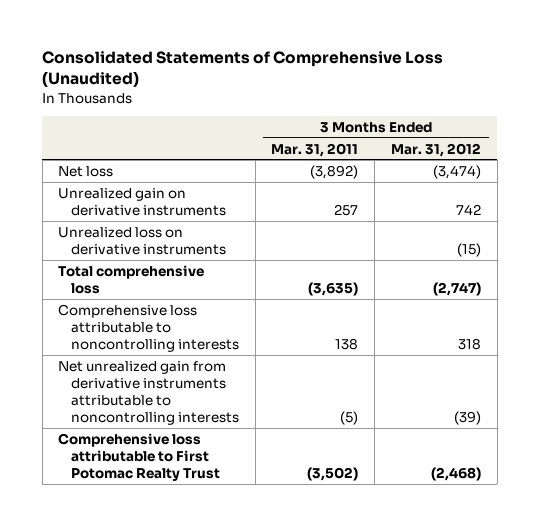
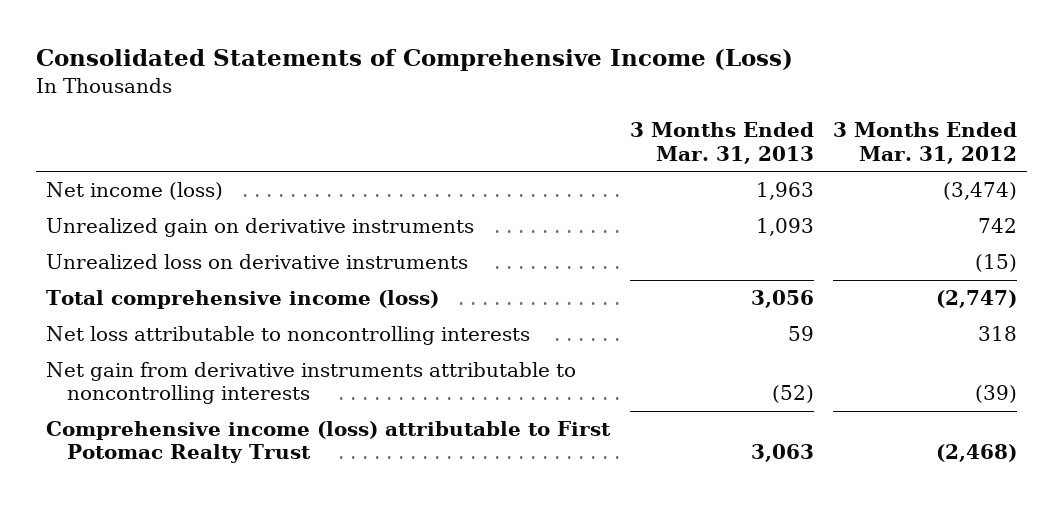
- Consolidated Statements of Comprehensive Loss (Unaudited)
+ Consolidated Statements of Comprehensive Income (Loss)
- | 3 Months Ended Mar. 31, 2011 | 3 Months Ended Mar. 31, 2012
+ | 3 Months Ended Mar. 31, 2013 | 3 Months Ended Mar. 31, 2012
- Net loss | (3,892) | (3,474)
+ Net income (loss) | 1,963 | (3,474)
- Total comprehensive loss | (3,635) | (2,747)
- Comprehensive loss attributable to noncontrolling interests | 138 | 318
- Net unrealized gain from derivative instruments attributable to noncontrolling interests | (5) | (39)
- Comprehensive loss attributable to First Potomac Realty Trust | (3,502) | (2,468)
+ Total comprehensive income (loss) | 3,056 | (2,747)
+ Net loss attributable to noncontrolling interests | 59 | 318
+ Net gain from derivative instruments attributable to noncontrolling interests | (52) | (39)
+ Comprehensive income (loss) attributable to First Potomac Realty Trust | 3,063 | (2,468)

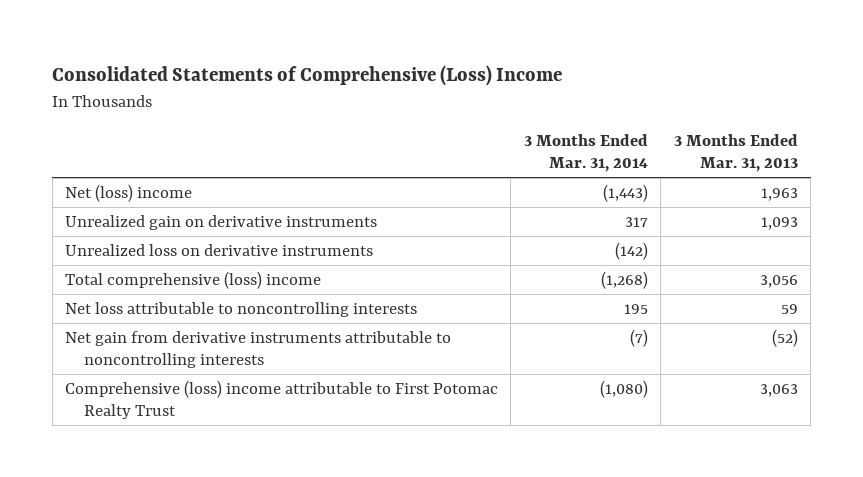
- Consolidated Statements of Comprehensive Income (Loss)
+ Consolidated Statements of Comprehensive (Loss) Income
- | 3 Months Ended Mar. 31, 2013 | 3 Months Ended Mar. 31, 2012
+ | 3 Months Ended Mar. 31, 2014 | 3 Months Ended Mar. 31, 2013
- Net income (loss) | 1,963 | (3,474)
+ Net (loss) income | (1,443) | 1,963
- Total comprehensive income (loss) | 3,056 | (2,747)
+ Total comprehensive (loss) income | (1,268) | 3,056
- Comprehensive income (loss) attributable to First Potomac Realty Trust | 3,063 | (2,468)
+ Comprehensive (loss) income attributable to First Potomac Realty Trust | (1,080) | 3,063

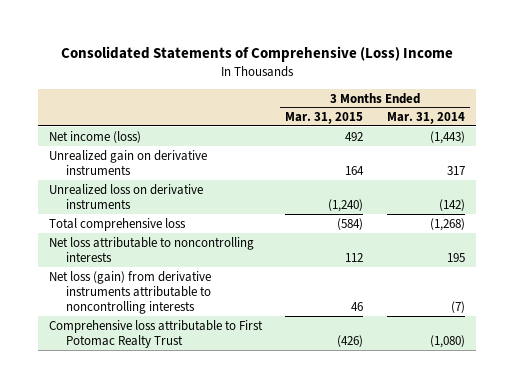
- | 3 Months Ended Mar. 31, 2014 | 3 Months Ended Mar. 31, 2013
+ | 3 Months Ended Mar. 31, 2015 | 3 Months Ended Mar. 31, 2014
- Net (loss) income | (1,443) | 1,963
+ Net income (loss) | 492 | (1,443)
- Total comprehensive (loss) income | (1,268) | 3,056
+ Total comprehensive loss | (584) | (1,268)
- Net gain from derivative instruments attributable to noncontrolling interests | (7) | (52)
- Comprehensive (loss) income attributable to First Potomac Realty Trust | (1,080) | 3,063
+ Net loss (gain) from derivative instruments attributable to noncontrolling interests | 46 | (7)
+ Comprehensive loss attributable to First Potomac Realty Trust | (426) | (1,080)

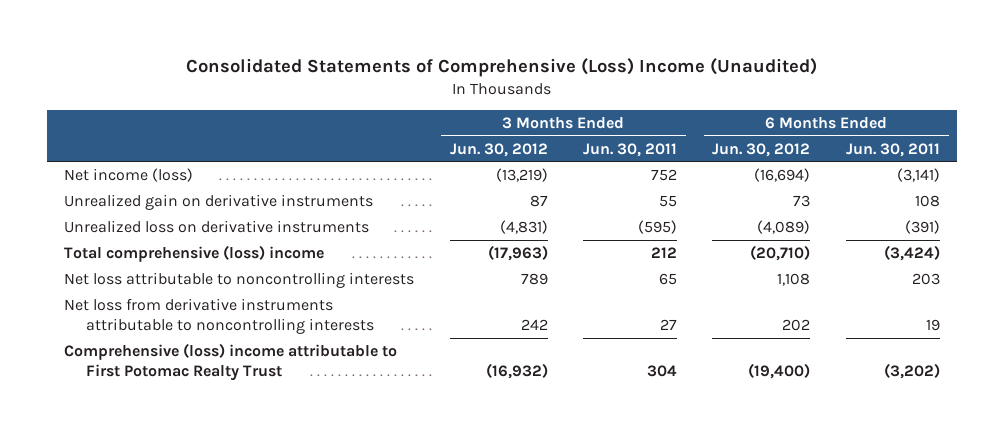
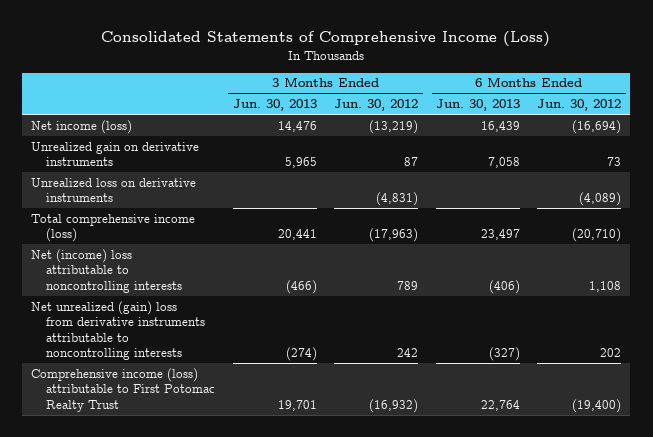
- Consolidated Statements of Comprehensive (Loss) Income (Unaudited)
+ Consolidated Statements of Comprehensive Income (Loss)
- | 3 Months Ended Jun. 30, 2012 | 3 Months Ended Jun. 30, 2011 | 6 Months Ended Jun. 30, 2012 | 6 Months Ended Jun. 30, 2011
+ | 3 Months Ended Jun. 30, 2013 | 3 Months Ended Jun. 30, 2012 | 6 Months Ended Jun. 30, 2013 | 6 Months Ended Jun. 30, 2012
- Total comprehensive (loss) income | (17,963) | 212 | (20,710) | (3,424)
- Net loss attributable to noncontrolling interests | 789 | 65 | 1,108 | 203
- Net loss from derivative instruments attributable to noncontrolling interests | 242 | 27 | 202 | 19
- Comprehensive (loss) income attributable to First Potomac Realty Trust | (16,932) | 304 | (19,400) | (3,202)
+ Total comprehensive income (loss) | 20,441 | (17,963) | 23,497 | (20,710)
+ Net (income) loss attributable to noncontrolling interests | (466) | 789 | (406) | 1,108
+ Net unrealized (gain) loss from derivative instruments attributable to noncontrolling interests | (274) | 242 | (327) | 202
+ Comprehensive income (loss) attributable to First Potomac Realty Trust | 19,701 | (16,932) | 22,764 | (19,400)

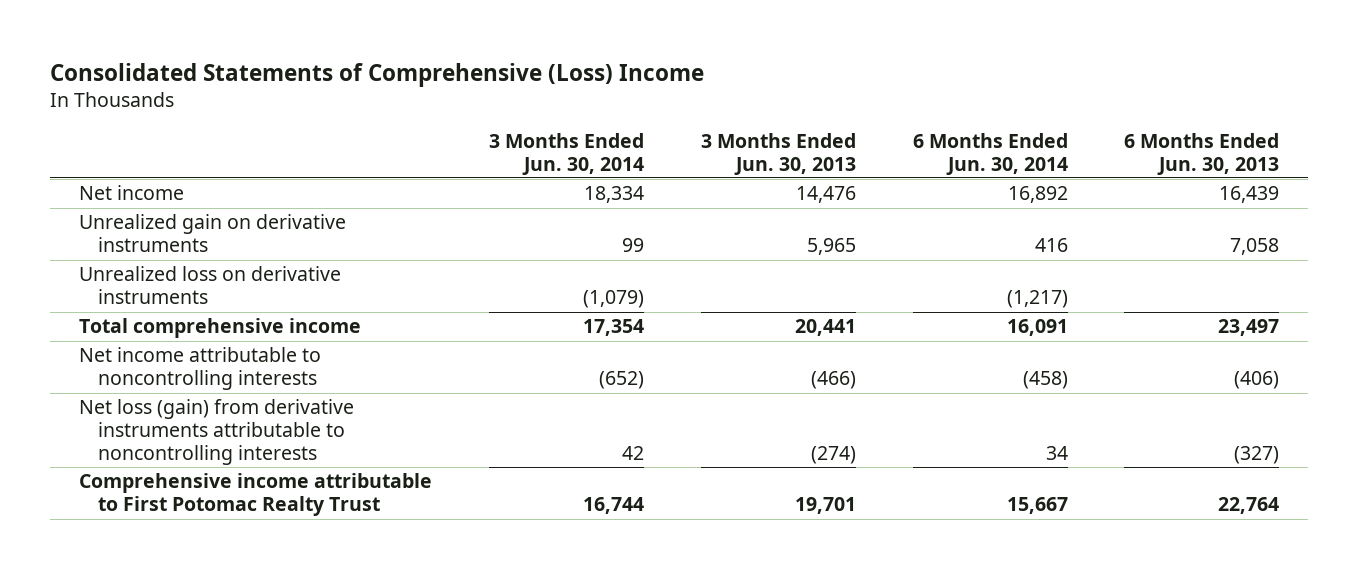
- Consolidated Statements of Comprehensive Income (Loss)
+ Consolidated Statements of Comprehensive (Loss) Income
- | 3 Months Ended Jun. 30, 2013 | 3 Months Ended Jun. 30, 2012 | 6 Months Ended Jun. 30, 2013 | 6 Months Ended Jun. 30, 2012
+ | 3 Months Ended Jun. 30, 2014 | 3 Months Ended Jun. 30, 2013 | 6 Months Ended Jun. 30, 2014 | 6 Months Ended Jun. 30, 2013
- Net income (loss) | 14,476 | (13,219) | 16,439 | (16,694)
+ Net income | 18,334 | 14,476 | 16,892 | 16,439
- Total comprehensive income (loss) | 20,441 | (17,963) | 23,497 | (20,710)
- Net (income) loss attributable to noncontrolling interests | (466) | 789 | (406) | 1,108
- Net unrealized (gain) loss from derivative instruments attributable to noncontrolling interests | (274) | 242 | (327) | 202
- Comprehensive income (loss) attributable to First Potomac Realty Trust | 19,701 | (16,932) | 22,764 | (19,400)
+ Total comprehensive income | 17,354 | 20,441 | 16,091 | 23,497
+ Net income attributable to noncontrolling interests | (652) | (466) | (458) | (406)
+ Net loss (gain) from derivative instruments attributable to noncontrolling interests | 42 | (274) | 34 | (327)
+ Comprehensive income attributable to First Potomac Realty Trust | 16,744 | 19,701 | 15,667 | 22,764

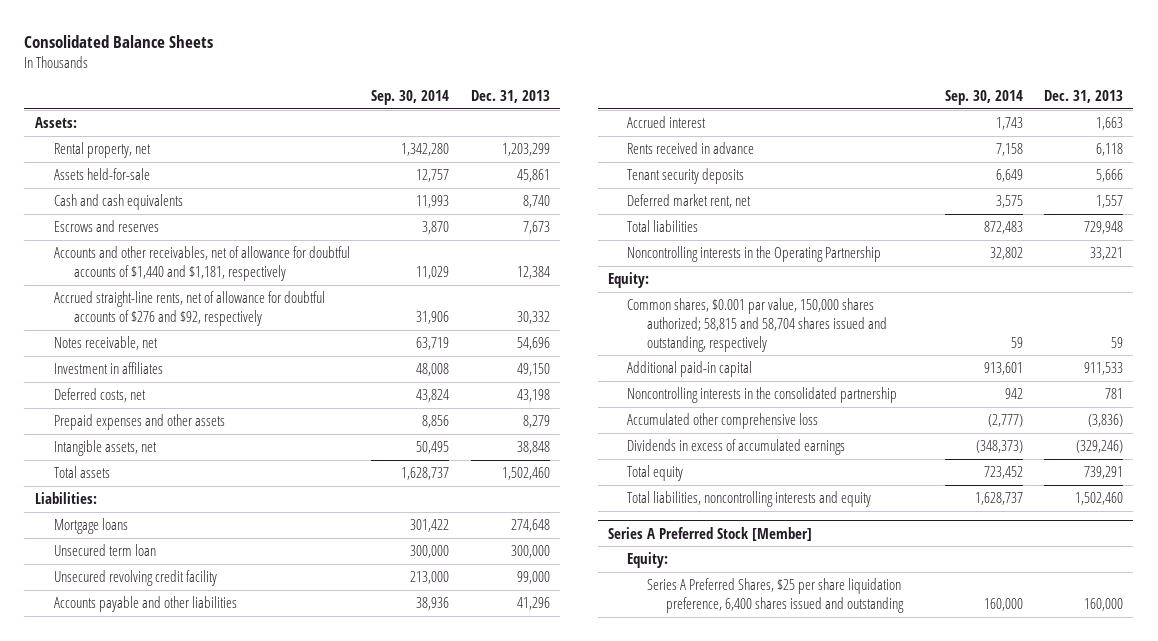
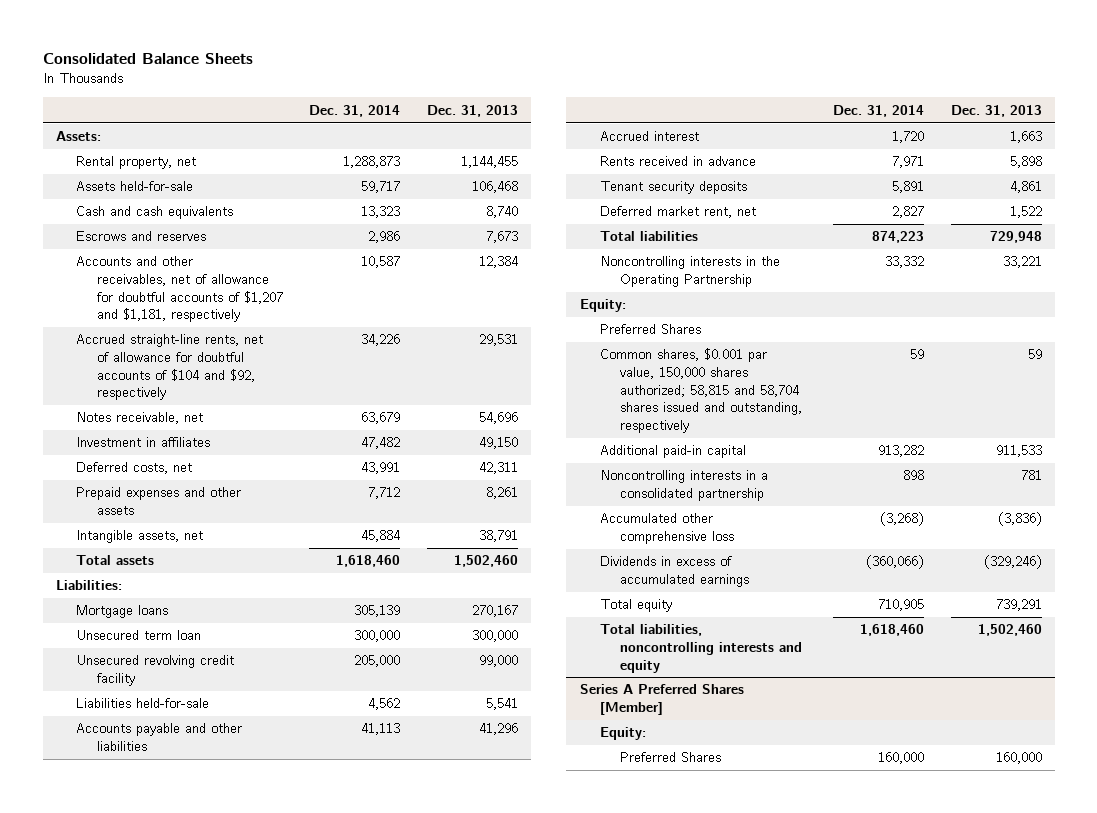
- | Sep. 30, 2014 | Dec. 31, 2013
+ | Dec. 31, 2014 | Dec. 31, 2013
- Rental property, net | 1,342,280 | 1,203,299
- Assets held-for-sale | 12,757 | 45,861
+ Rental property, net | 1,288,873 | 1,144,455
+ Assets held-for-sale | 59,717 | 106,468
- Accounts and other receivables, net of allowance for doubtful accounts of $1,440 and $1,181, respectively | 11,029 | 12,384
- Accrued straight-line rents, net of allowance for doubtful accounts of $276 and $92, respectively | 31,906 | 30,332
+ Accounts and other receivables, net of allowance for doubtful accounts of $1,207 and $1,181, respectively | 10,587 | 12,384
+ Accrued straight-line rents, net of allowance for doubtful accounts of $104 and $92, respectively | 34,226 | 29,531
- Deferred costs, net | 43,824 | 43,198
- Prepaid expenses and other assets | 8,856 | 8,279
- Intangible assets, net | 50,495 | 38,848
+ Deferred costs, net | 43,991 | 42,311
+ Prepaid expenses and other assets | 7,712 | 8,261
+ Intangible assets, net | 45,884 | 38,791
- Mortgage loans | 301,422 | 274,648
+ Mortgage loans | 305,139 | 270,167
+ Liabilities held-for-sale | 4,562 | 5,541
- Rents received in advance | 7,158 | 6,118
- Tenant security deposits | 6,649 | 5,666
- Deferred market rent, net | 3,575 | 1,557
+ Rents received in advance | 7,971 | 5,898
+ Tenant security deposits | 5,891 | 4,861
+ Deferred market rent, net | 2,827 | 1,522
+ Preferred Shares
- Noncontrolling interests in the consolidated partnership | 942 | 781
+ Noncontrolling interests in a consolidated partnership | 898 | 781
- Series A Preferred Stock [Member]
+ Series A Preferred Shares [Member]
- Series A Preferred Shares, $25 per share liquidation preference, 6,400 shares issued and outstanding | 160,000 | 160,000
+ Preferred Shares | 160,000 | 160,000

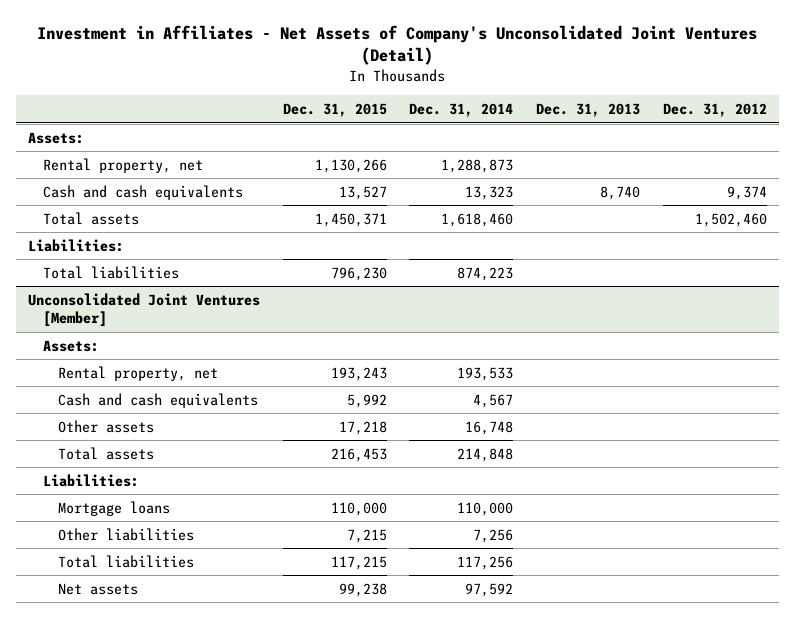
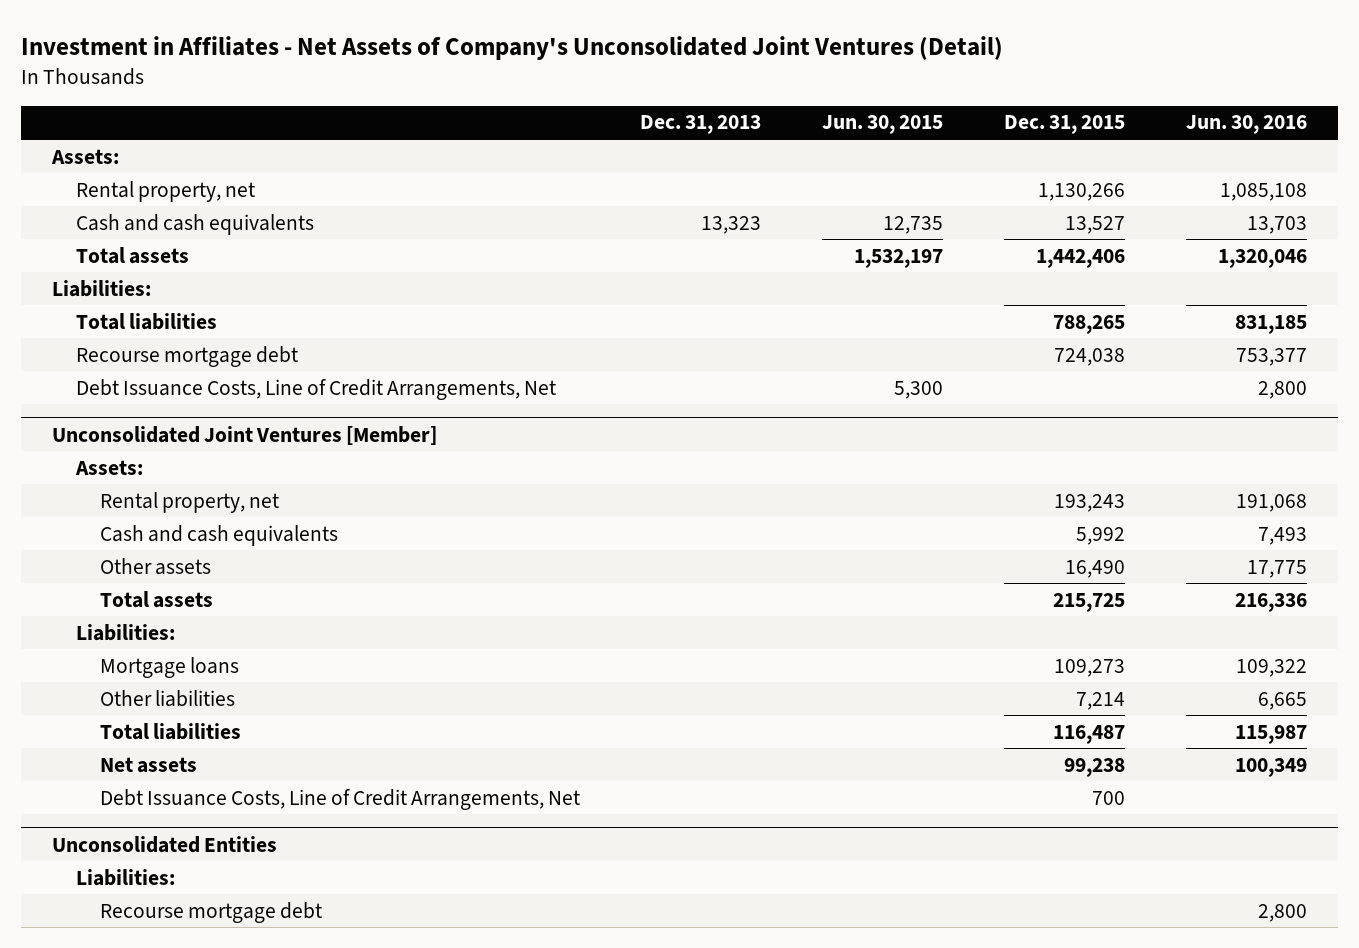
- | Dec. 31, 2015 | Dec. 31, 2014 | Dec. 31, 2013 | Dec. 31, 2012
+ | Dec. 31, 2013 | Jun. 30, 2015 | Dec. 31, 2015 | Jun. 30, 2016
- Cash and cash equivalents | 13,527 | 13,323 | 8,740 | 9,374
- Total assets | 1,450,371 | 1,618,460 | | 1,502,460
+ Cash and cash equivalents | 13,323 | 12,735 | 13,527 | 13,703
+ Total assets | | 1,532,197 | 1,442,406 | 1,320,046
- Total liabilities | 796,230 | 874,223 | |
+ Total liabilities | | | 788,265 | 831,185
+ Recourse mortgage debt | | | 724,038 | 753,377
+ Debt Issuance Costs, Line of Credit Arrangements, Net | | 5,300 | | 2,800
@ Unconsolidated Joint Ventures [Member]
- Other assets | 17,218 | 16,748 | |
- Total assets | 216,453 | 214,848 | |
+ Other assets | | | 16,490 | 17,775
+ Total assets | | | 215,725 | 216,336
- Mortgage loans | 110,000 | 110,000 | |
- Other liabilities | 7,215 | 7,256 | |
- Total liabilities | 117,215 | 117,256 | |
+ Mortgage loans | | | 109,273 | 109,322
+ Other liabilities | | | 7,214 | 6,665
+ Total liabilities | | | 116,487 | 115,987
+ Debt Issuance Costs, Line of Credit Arrangements, Net | | | 700 |
+ Unconsolidated Entities
+ Liabilities:
+ Recourse mortgage debt | | | | 2,800

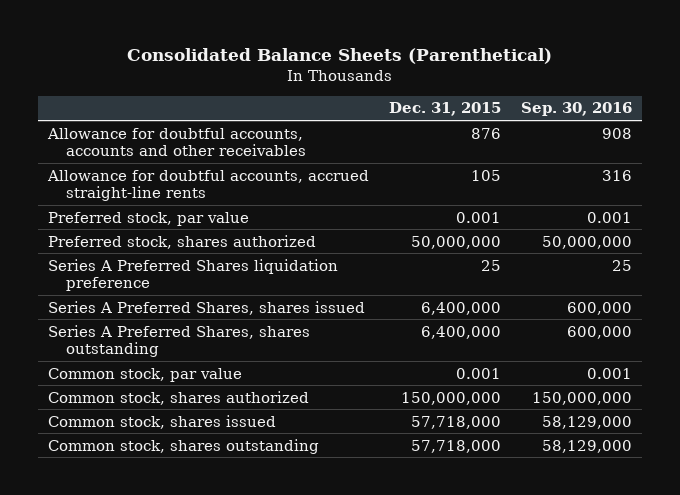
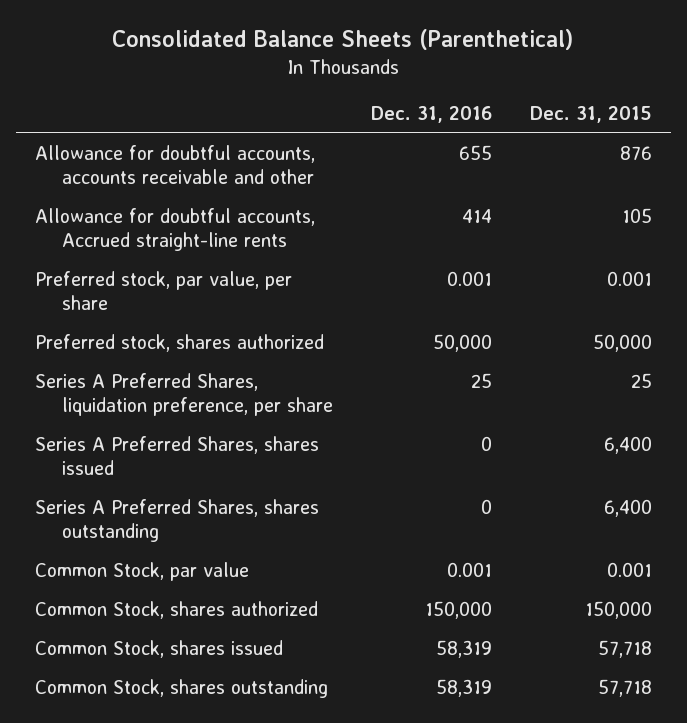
- | Dec. 31, 2015 | Sep. 30, 2016
+ | Dec. 31, 2016 | Dec. 31, 2015
- Allowance for doubtful accounts, accounts and other receivables | 876 | 908
- Allowance for doubtful accounts, accrued straight-line rents | 105 | 316
- Preferred stock, par value | 0.001 | 0.001
- Preferred stock, shares authorized | 50,000,000 | 50,000,000
- Series A Preferred Shares liquidation preference | 25 | 25
- Series A Preferred Shares, shares issued | 6,400,000 | 600,000
- Series A Preferred Shares, shares outstanding | 6,400,000 | 600,000
- Common stock, par value | 0.001 | 0.001
- Common stock, shares authorized | 150,000,000 | 150,000,000
- Common stock, shares issued | 57,718,000 | 58,129,000
- Common stock, shares outstanding | 57,718,000 | 58,129,000
+ Allowance for doubtful accounts, accounts receivable and other | 655 | 876
+ Allowance for doubtful accounts, Accrued straight-line rents | 414 | 105
+ Preferred stock, par value, per share | 0.001 | 0.001
+ Preferred stock, shares authorized | 50,000 | 50,000
+ Series A Preferred Shares, liquidation preference, per share | 25 | 25
+ Series A Preferred Shares, shares issued | 0 | 6,400
+ Series A Preferred Shares, shares outstanding | 0 | 6,400
+ Common Stock, par value | 0.001 | 0.001
+ Common Stock, shares authorized | 150,000 | 150,000
+ Common Stock, shares issued | 58,319 | 57,718
+ Common Stock, shares outstanding | 58,319 | 57,718

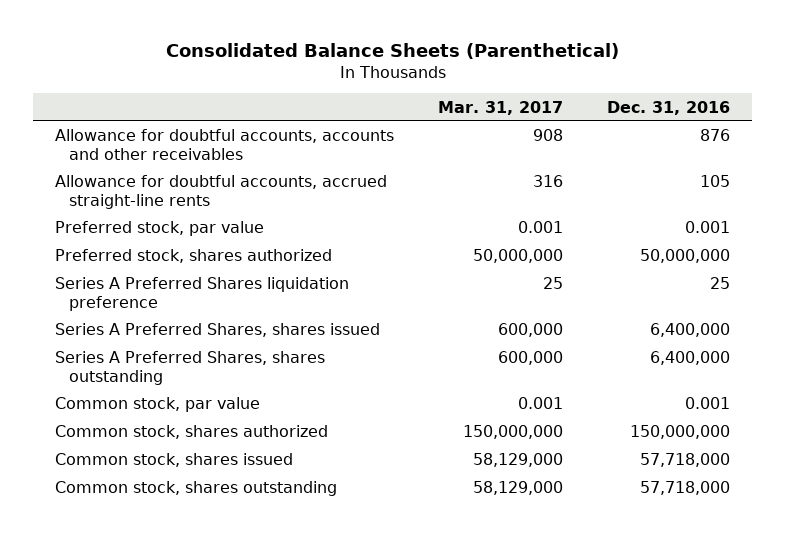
- | Dec. 31, 2016 | Dec. 31, 2015
+ | Mar. 31, 2017 | Dec. 31, 2016
- Allowance for doubtful accounts, accounts receivable and other | 655 | 876
- Allowance for doubtful accounts, Accrued straight-line rents | 414 | 105
- Preferred stock, par value, per share | 0.001 | 0.001
- Preferred stock, shares authorized | 50,000 | 50,000
- Series A Preferred Shares, liquidation preference, per share | 25 | 25
- Series A Preferred Shares, shares issued | 0 | 6,400
- Series A Preferred Shares, shares outstanding | 0 | 6,400
- Common Stock, par value | 0.001 | 0.001
- Common Stock, shares authorized | 150,000 | 150,000
- Common Stock, shares issued | 58,319 | 57,718
- Common Stock, shares outstanding | 58,319 | 57,718
+ Allowance for doubtful accounts, accounts and other receivables | 908 | 876
+ Allowance for doubtful accounts, accrued straight-line rents | 316 | 105
+ Preferred stock, par value | 0.001 | 0.001
+ Preferred stock, shares authorized | 50,000,000 | 50,000,000
+ Series A Preferred Shares liquidation preference | 25 | 25
+ Series A Preferred Shares, shares issued | 600,000 | 6,400,000
+ Series A Preferred Shares, shares outstanding | 600,000 | 6,400,000
+ Common stock, par value | 0.001 | 0.001
+ Common stock, shares authorized | 150,000,000 | 150,000,000
+ Common stock, shares issued | 58,129,000 | 57,718,000
+ Common stock, shares outstanding | 58,129,000 | 57,718,000

